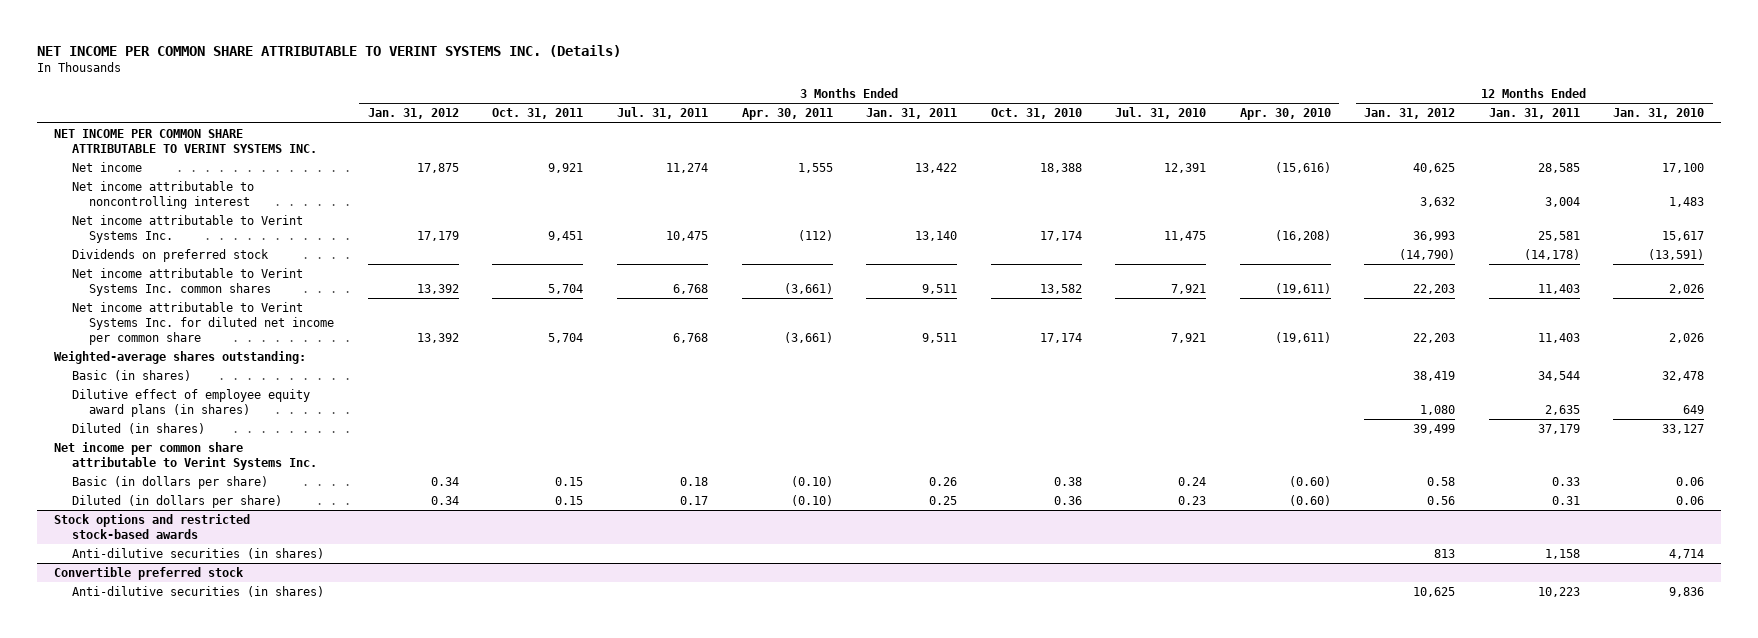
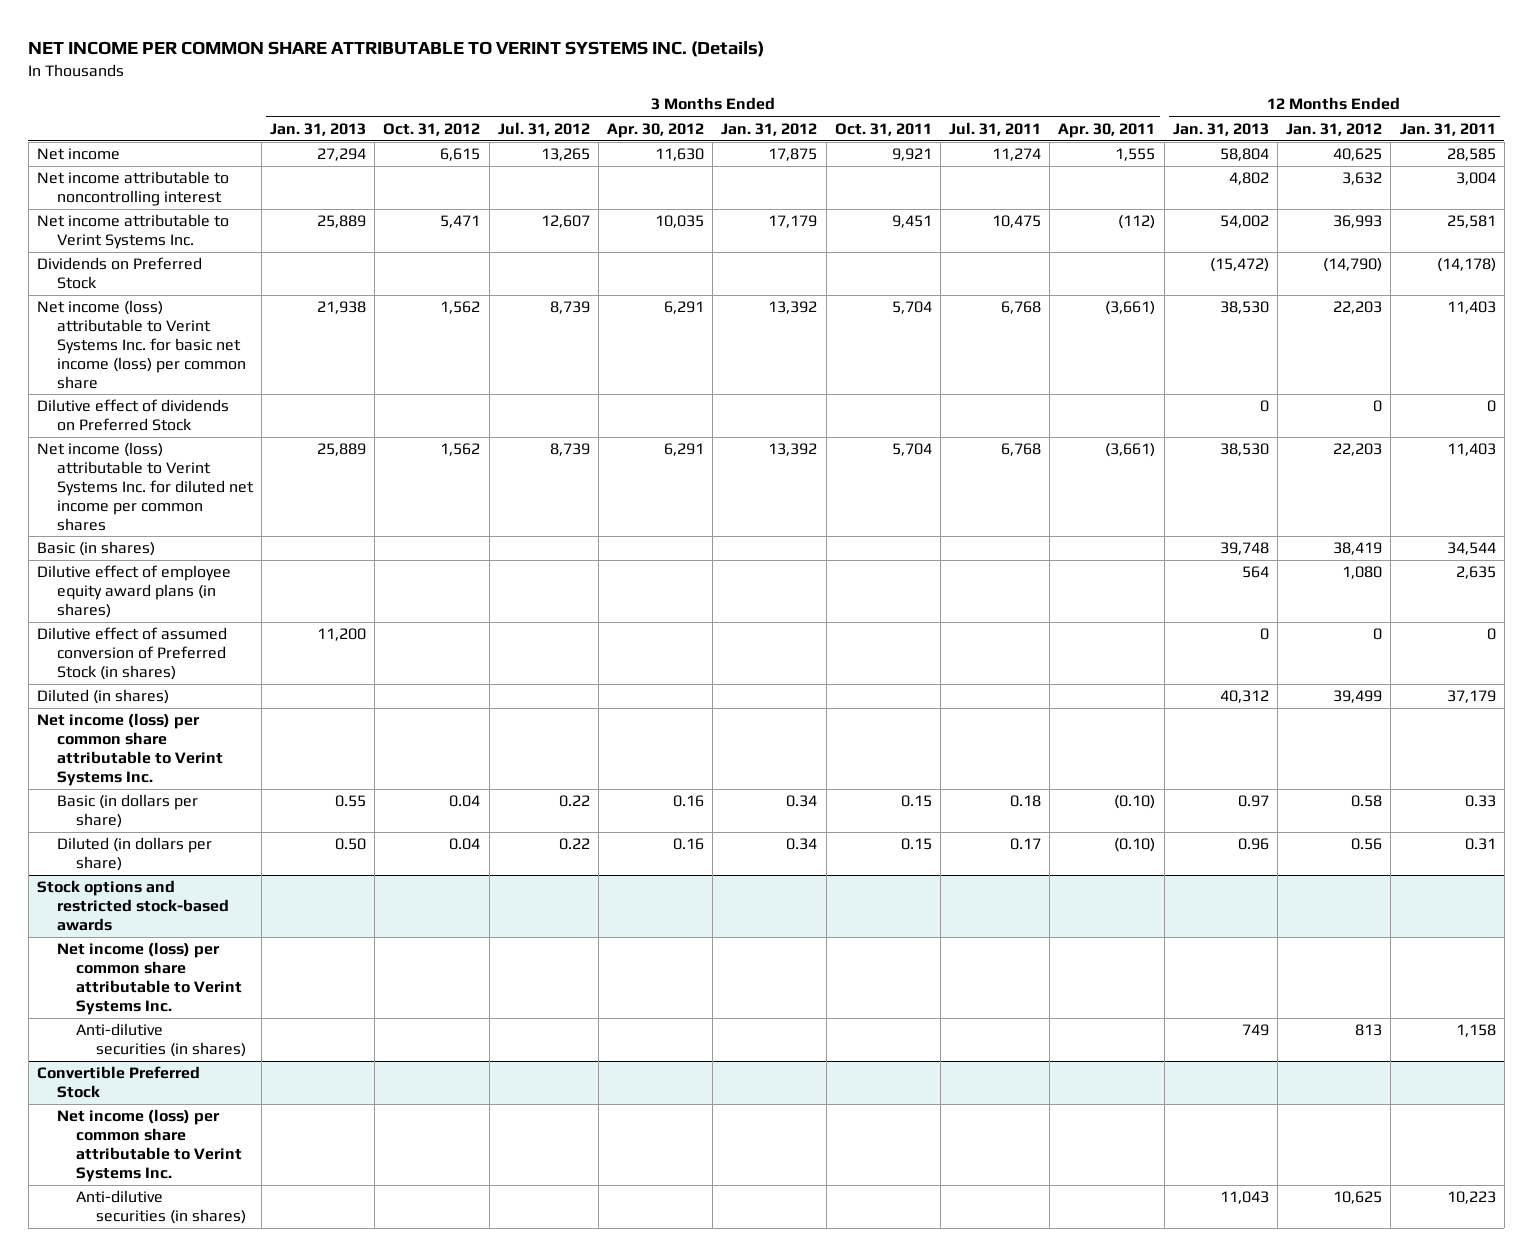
- | 3 Months Ended Jan. 31, 2012 | 3 Months Ended Oct. 31, 2011 | 3 Months Ended Jul. 31, 2011 | 3 Months Ended Apr. 30, 2011 | 3 Months Ended Jan. 31, 2011 | 3 Months Ended Oct. 31, 2010 | 3 Months Ended Jul. 31, 2010 | 3 Months Ended Apr. 30, 2010 | 12 Months Ended Jan. 31, 2012 | 12 Months Ended Jan. 31, 2011 | 12 Months Ended Jan. 31, 2010
+ | 3 Months Ended Jan. 31, 2013 | 3 Months Ended Oct. 31, 2012 | 3 Months Ended Jul. 31, 2012 | 3 Months Ended Apr. 30, 2012 | 3 Months Ended Jan. 31, 2012 | 3 Months Ended Oct. 31, 2011 | 3 Months Ended Jul. 31, 2011 | 3 Months Ended Apr. 30, 2011 | 12 Months Ended Jan. 31, 2013 | 12 Months Ended Jan. 31, 2012 | 12 Months Ended Jan. 31, 2011
- NET INCOME PER COMMON SHARE ATTRIBUTABLE TO VERINT SYSTEMS INC.
- Dividends on preferred stock | | | | | | | | | (14,790) | (14,178) | (13,591)
- Net income attributable to Verint Systems Inc. common shares | 13,392 | 5,704 | 6,768 | (3,661) | 9,511 | 13,582 | 7,921 | (19,611) | 22,203 | 11,403 | 2,026
- Net income attributable to Verint Systems Inc. for diluted net income per common share | 13,392 | 5,704 | 6,768 | (3,661) | 9,511 | 17,174 | 7,921 | (19,611) | 22,203 | 11,403 | 2,026
- Weighted-average shares outstanding:
+ Dividends on Preferred Stock | | | | | | | | | (15,472) | (14,790) | (14,178)
+ Net income (loss) attributable to Verint Systems Inc. for basic net income (loss) per common share | 21,938 | 1,562 | 8,739 | 6,291 | 13,392 | 5,704 | 6,768 | (3,661) | 38,530 | 22,203 | 11,403
+ Dilutive effect of dividends on Preferred Stock | | | | | | | | | 0 | 0 | 0
+ Net income (loss) attributable to Verint Systems Inc. for diluted net income per common shares | 25,889 | 1,562 | 8,739 | 6,291 | 13,392 | 5,704 | 6,768 | (3,661) | 38,530 | 22,203 | 11,403
+ Dilutive effect of assumed conversion of Preferred Stock (in shares) | 11,200 | | | | | | | | 0 | 0 | 0
- Net income per common share attributable to Verint Systems Inc.
+ Net income (loss) per common share attributable to Verint Systems Inc.
@ Stock options and restricted stock-based awards
+ Net income (loss) per common share attributable to Verint Systems Inc.
- Convertible preferred stock
+ Convertible Preferred Stock
+ Net income (loss) per common share attributable to Verint Systems Inc.

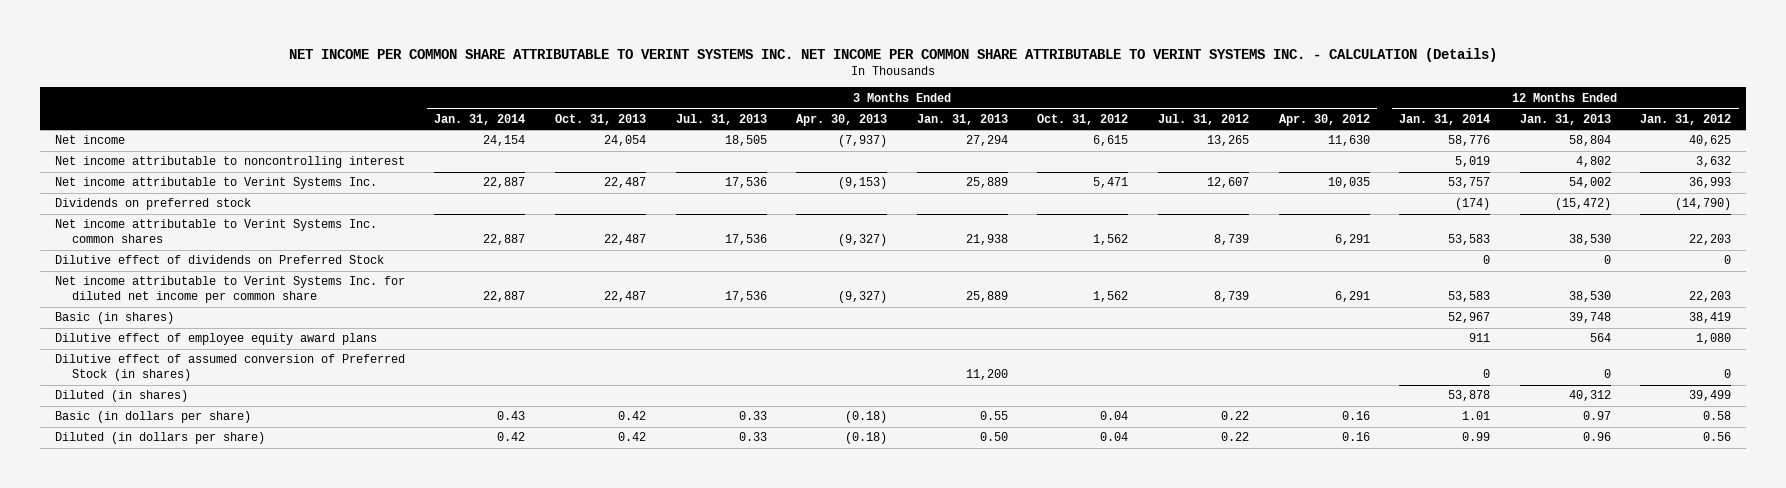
- NET INCOME PER COMMON SHARE ATTRIBUTABLE TO VERINT SYSTEMS INC. (Details)
+ NET INCOME PER COMMON SHARE ATTRIBUTABLE TO VERINT SYSTEMS INC. NET INCOME PER COMMON SHARE ATTRIBUTABLE TO VERINT SYSTEMS INC. - CALCULATION (Details)
- | 3 Months Ended Jan. 31, 2013 | 3 Months Ended Oct. 31, 2012 | 3 Months Ended Jul. 31, 2012 | 3 Months Ended Apr. 30, 2012 | 3 Months Ended Jan. 31, 2012 | 3 Months Ended Oct. 31, 2011 | 3 Months Ended Jul. 31, 2011 | 3 Months Ended Apr. 30, 2011 | 12 Months Ended Jan. 31, 2013 | 12 Months Ended Jan. 31, 2012 | 12 Months Ended Jan. 31, 2011
+ | 3 Months Ended Jan. 31, 2014 | 3 Months Ended Oct. 31, 2013 | 3 Months Ended Jul. 31, 2013 | 3 Months Ended Apr. 30, 2013 | 3 Months Ended Jan. 31, 2013 | 3 Months Ended Oct. 31, 2012 | 3 Months Ended Jul. 31, 2012 | 3 Months Ended Apr. 30, 2012 | 12 Months Ended Jan. 31, 2014 | 12 Months Ended Jan. 31, 2013 | 12 Months Ended Jan. 31, 2012
- Dividends on Preferred Stock | | | | | | | | | (15,472) | (14,790) | (14,178)
- Net income (loss) attributable to Verint Systems Inc. for basic net income (loss) per common share | 21,938 | 1,562 | 8,739 | 6,291 | 13,392 | 5,704 | 6,768 | (3,661) | 38,530 | 22,203 | 11,403
+ Dividends on preferred stock | | | | | | | | | (174) | (15,472) | (14,790)
+ Net income attributable to Verint Systems Inc. common shares | 22,887 | 22,487 | 17,536 | (9,327) | 21,938 | 1,562 | 8,739 | 6,291 | 53,583 | 38,530 | 22,203
- Net income (loss) attributable to Verint Systems Inc. for diluted net income per common shares | 25,889 | 1,562 | 8,739 | 6,291 | 13,392 | 5,704 | 6,768 | (3,661) | 38,530 | 22,203 | 11,403
+ Net income attributable to Verint Systems Inc. for diluted net income per common share | 22,887 | 22,487 | 17,536 | (9,327) | 25,889 | 1,562 | 8,739 | 6,291 | 53,583 | 38,530 | 22,203
- Dilutive effect of employee equity award plans (in shares) | | | | | | | | | 564 | 1,080 | 2,635
+ Dilutive effect of employee equity award plans | | | | | | | | | 911 | 564 | 1,080
- Net income (loss) per common share attributable to Verint Systems Inc.
- Stock options and restricted stock-based awards
- Net income (loss) per common share attributable to Verint Systems Inc.
- Anti-dilutive securities (in shares) | | | | | | | | | 749 | 813 | 1,158
- Convertible Preferred Stock
- Net income (loss) per common share attributable to Verint Systems Inc.
- Anti-dilutive securities (in shares) | | | | | | | | | 11,043 | 10,625 | 10,223

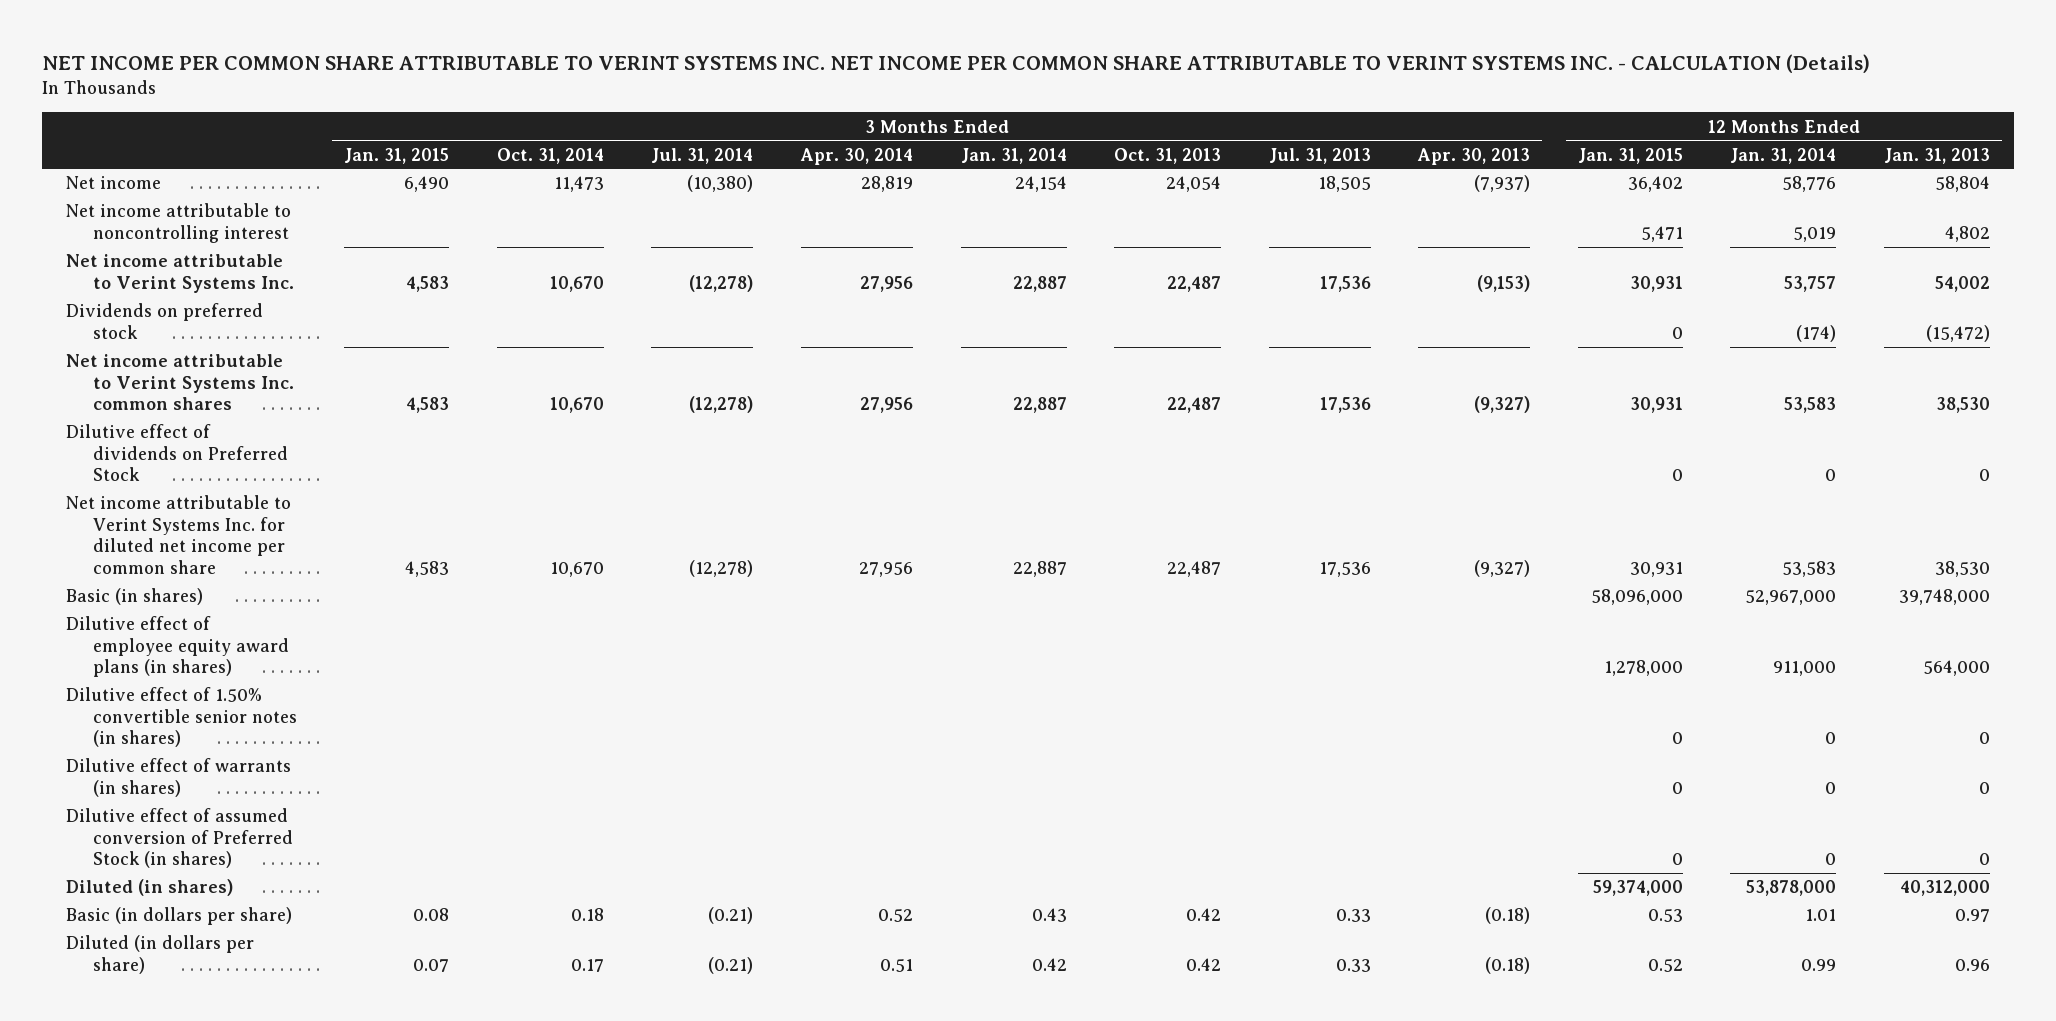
- | 3 Months Ended Jan. 31, 2014 | 3 Months Ended Oct. 31, 2013 | 3 Months Ended Jul. 31, 2013 | 3 Months Ended Apr. 30, 2013 | 3 Months Ended Jan. 31, 2013 | 3 Months Ended Oct. 31, 2012 | 3 Months Ended Jul. 31, 2012 | 3 Months Ended Apr. 30, 2012 | 12 Months Ended Jan. 31, 2014 | 12 Months Ended Jan. 31, 2013 | 12 Months Ended Jan. 31, 2012
+ | 3 Months Ended Jan. 31, 2015 | 3 Months Ended Oct. 31, 2014 | 3 Months Ended Jul. 31, 2014 | 3 Months Ended Apr. 30, 2014 | 3 Months Ended Jan. 31, 2014 | 3 Months Ended Oct. 31, 2013 | 3 Months Ended Jul. 31, 2013 | 3 Months Ended Apr. 30, 2013 | 12 Months Ended Jan. 31, 2015 | 12 Months Ended Jan. 31, 2014 | 12 Months Ended Jan. 31, 2013
- Basic (in shares) | | | | | | | | | 52,967 | 39,748 | 38,419
- Dilutive effect of employee equity award plans | | | | | | | | | 911 | 564 | 1,080
+ Basic (in shares) | | | | | | | | | 58,096,000 | 52,967,000 | 39,748,000
+ Dilutive effect of employee equity award plans (in shares) | | | | | | | | | 1,278,000 | 911,000 | 564,000
+ Dilutive effect of 1.50% convertible senior notes (in shares) | | | | | | | | | 0 | 0 | 0
+ Dilutive effect of warrants (in shares) | | | | | | | | | 0 | 0 | 0
- Diluted (in shares) | | | | | | | | | 53,878 | 40,312 | 39,499
+ Diluted (in shares) | | | | | | | | | 59,374,000 | 53,878,000 | 40,312,000

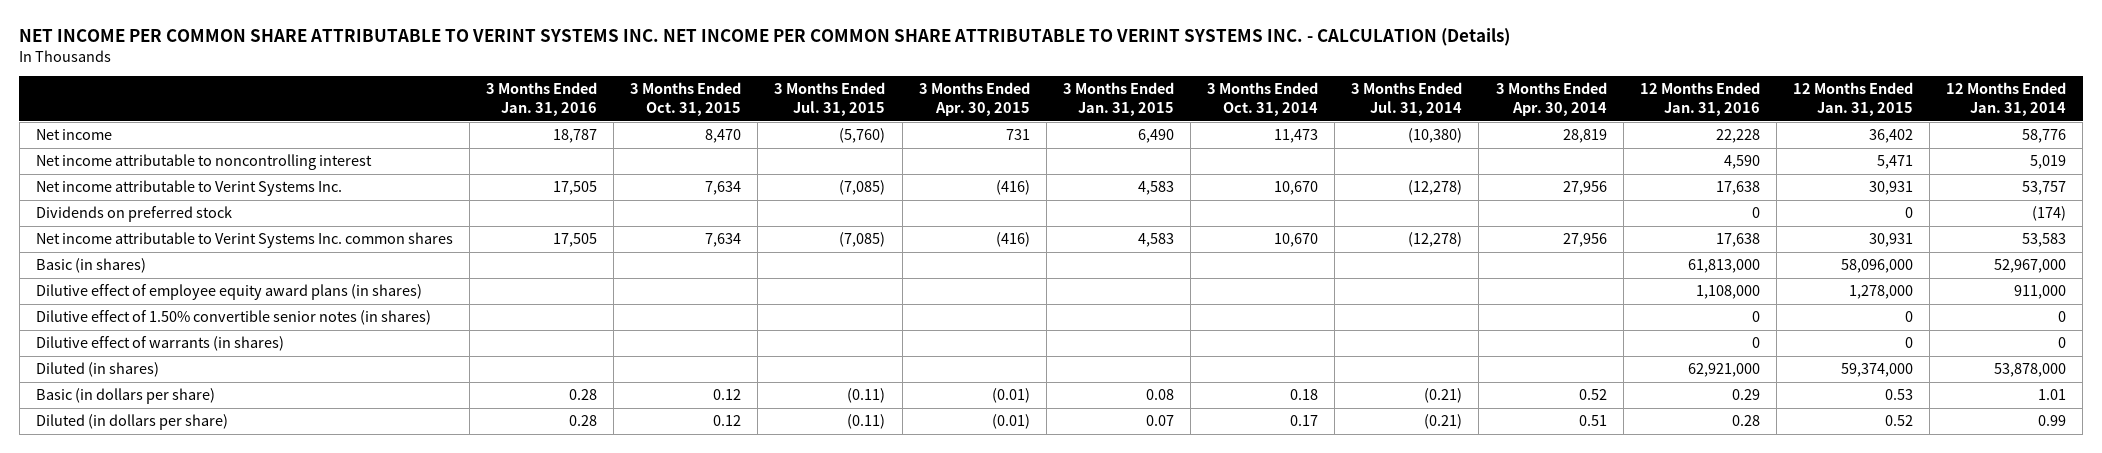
- | 3 Months Ended Jan. 31, 2015 | 3 Months Ended Oct. 31, 2014 | 3 Months Ended Jul. 31, 2014 | 3 Months Ended Apr. 30, 2014 | 3 Months Ended Jan. 31, 2014 | 3 Months Ended Oct. 31, 2013 | 3 Months Ended Jul. 31, 2013 | 3 Months Ended Apr. 30, 2013 | 12 Months Ended Jan. 31, 2015 | 12 Months Ended Jan. 31, 2014 | 12 Months Ended Jan. 31, 2013
+ | 3 Months Ended Jan. 31, 2016 | 3 Months Ended Oct. 31, 2015 | 3 Months Ended Jul. 31, 2015 | 3 Months Ended Apr. 30, 2015 | 3 Months Ended Jan. 31, 2015 | 3 Months Ended Oct. 31, 2014 | 3 Months Ended Jul. 31, 2014 | 3 Months Ended Apr. 30, 2014 | 12 Months Ended Jan. 31, 2016 | 12 Months Ended Jan. 31, 2015 | 12 Months Ended Jan. 31, 2014
- Dilutive effect of dividends on Preferred Stock | | | | | | | | | 0 | 0 | 0
- Net income attributable to Verint Systems Inc. for diluted net income per common share | 4,583 | 10,670 | (12,278) | 27,956 | 22,887 | 22,487 | 17,536 | (9,327) | 30,931 | 53,583 | 38,530
- Dilutive effect of assumed conversion of Preferred Stock (in shares) | | | | | | | | | 0 | 0 | 0

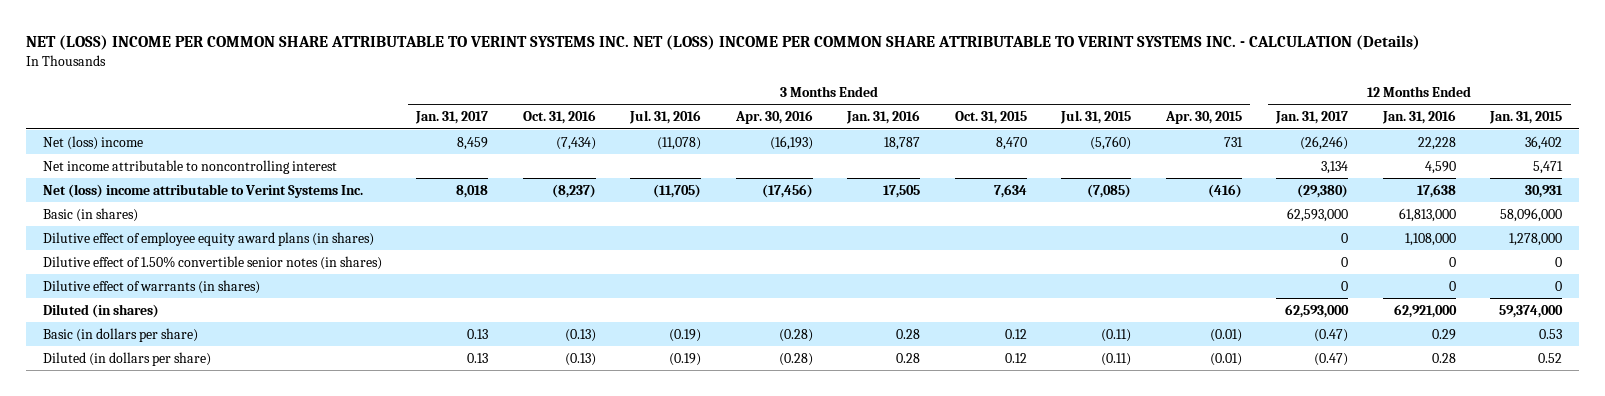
- NET INCOME PER COMMON SHARE ATTRIBUTABLE TO VERINT SYSTEMS INC. NET INCOME PER COMMON SHARE ATTRIBUTABLE TO VERINT SYSTEMS INC. - CALCULATION (Details)
+ NET (LOSS) INCOME PER COMMON SHARE ATTRIBUTABLE TO VERINT SYSTEMS INC. NET (LOSS) INCOME PER COMMON SHARE ATTRIBUTABLE TO VERINT SYSTEMS INC. - CALCULATION (Details)
- | 3 Months Ended Jan. 31, 2016 | 3 Months Ended Oct. 31, 2015 | 3 Months Ended Jul. 31, 2015 | 3 Months Ended Apr. 30, 2015 | 3 Months Ended Jan. 31, 2015 | 3 Months Ended Oct. 31, 2014 | 3 Months Ended Jul. 31, 2014 | 3 Months Ended Apr. 30, 2014 | 12 Months Ended Jan. 31, 2016 | 12 Months Ended Jan. 31, 2015 | 12 Months Ended Jan. 31, 2014
+ | 3 Months Ended Jan. 31, 2017 | 3 Months Ended Oct. 31, 2016 | 3 Months Ended Jul. 31, 2016 | 3 Months Ended Apr. 30, 2016 | 3 Months Ended Jan. 31, 2016 | 3 Months Ended Oct. 31, 2015 | 3 Months Ended Jul. 31, 2015 | 3 Months Ended Apr. 30, 2015 | 12 Months Ended Jan. 31, 2017 | 12 Months Ended Jan. 31, 2016 | 12 Months Ended Jan. 31, 2015
- Net income | 18,787 | 8,470 | (5,760) | 731 | 6,490 | 11,473 | (10,380) | 28,819 | 22,228 | 36,402 | 58,776
+ Net (loss) income | 8,459 | (7,434) | (11,078) | (16,193) | 18,787 | 8,470 | (5,760) | 731 | (26,246) | 22,228 | 36,402
- Net income attributable to Verint Systems Inc. | 17,505 | 7,634 | (7,085) | (416) | 4,583 | 10,670 | (12,278) | 27,956 | 17,638 | 30,931 | 53,757
- Dividends on preferred stock | | | | | | | | | 0 | 0 | (174)
- Net income attributable to Verint Systems Inc. common shares | 17,505 | 7,634 | (7,085) | (416) | 4,583 | 10,670 | (12,278) | 27,956 | 17,638 | 30,931 | 53,583
+ Net (loss) income attributable to Verint Systems Inc. | 8,018 | (8,237) | (11,705) | (17,456) | 17,505 | 7,634 | (7,085) | (416) | (29,380) | 17,638 | 30,931

